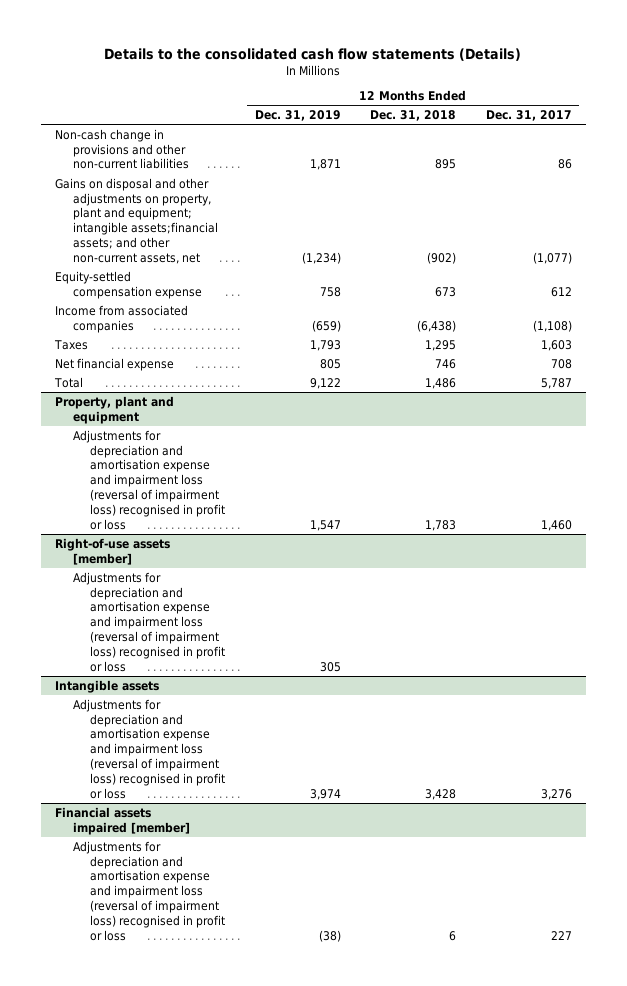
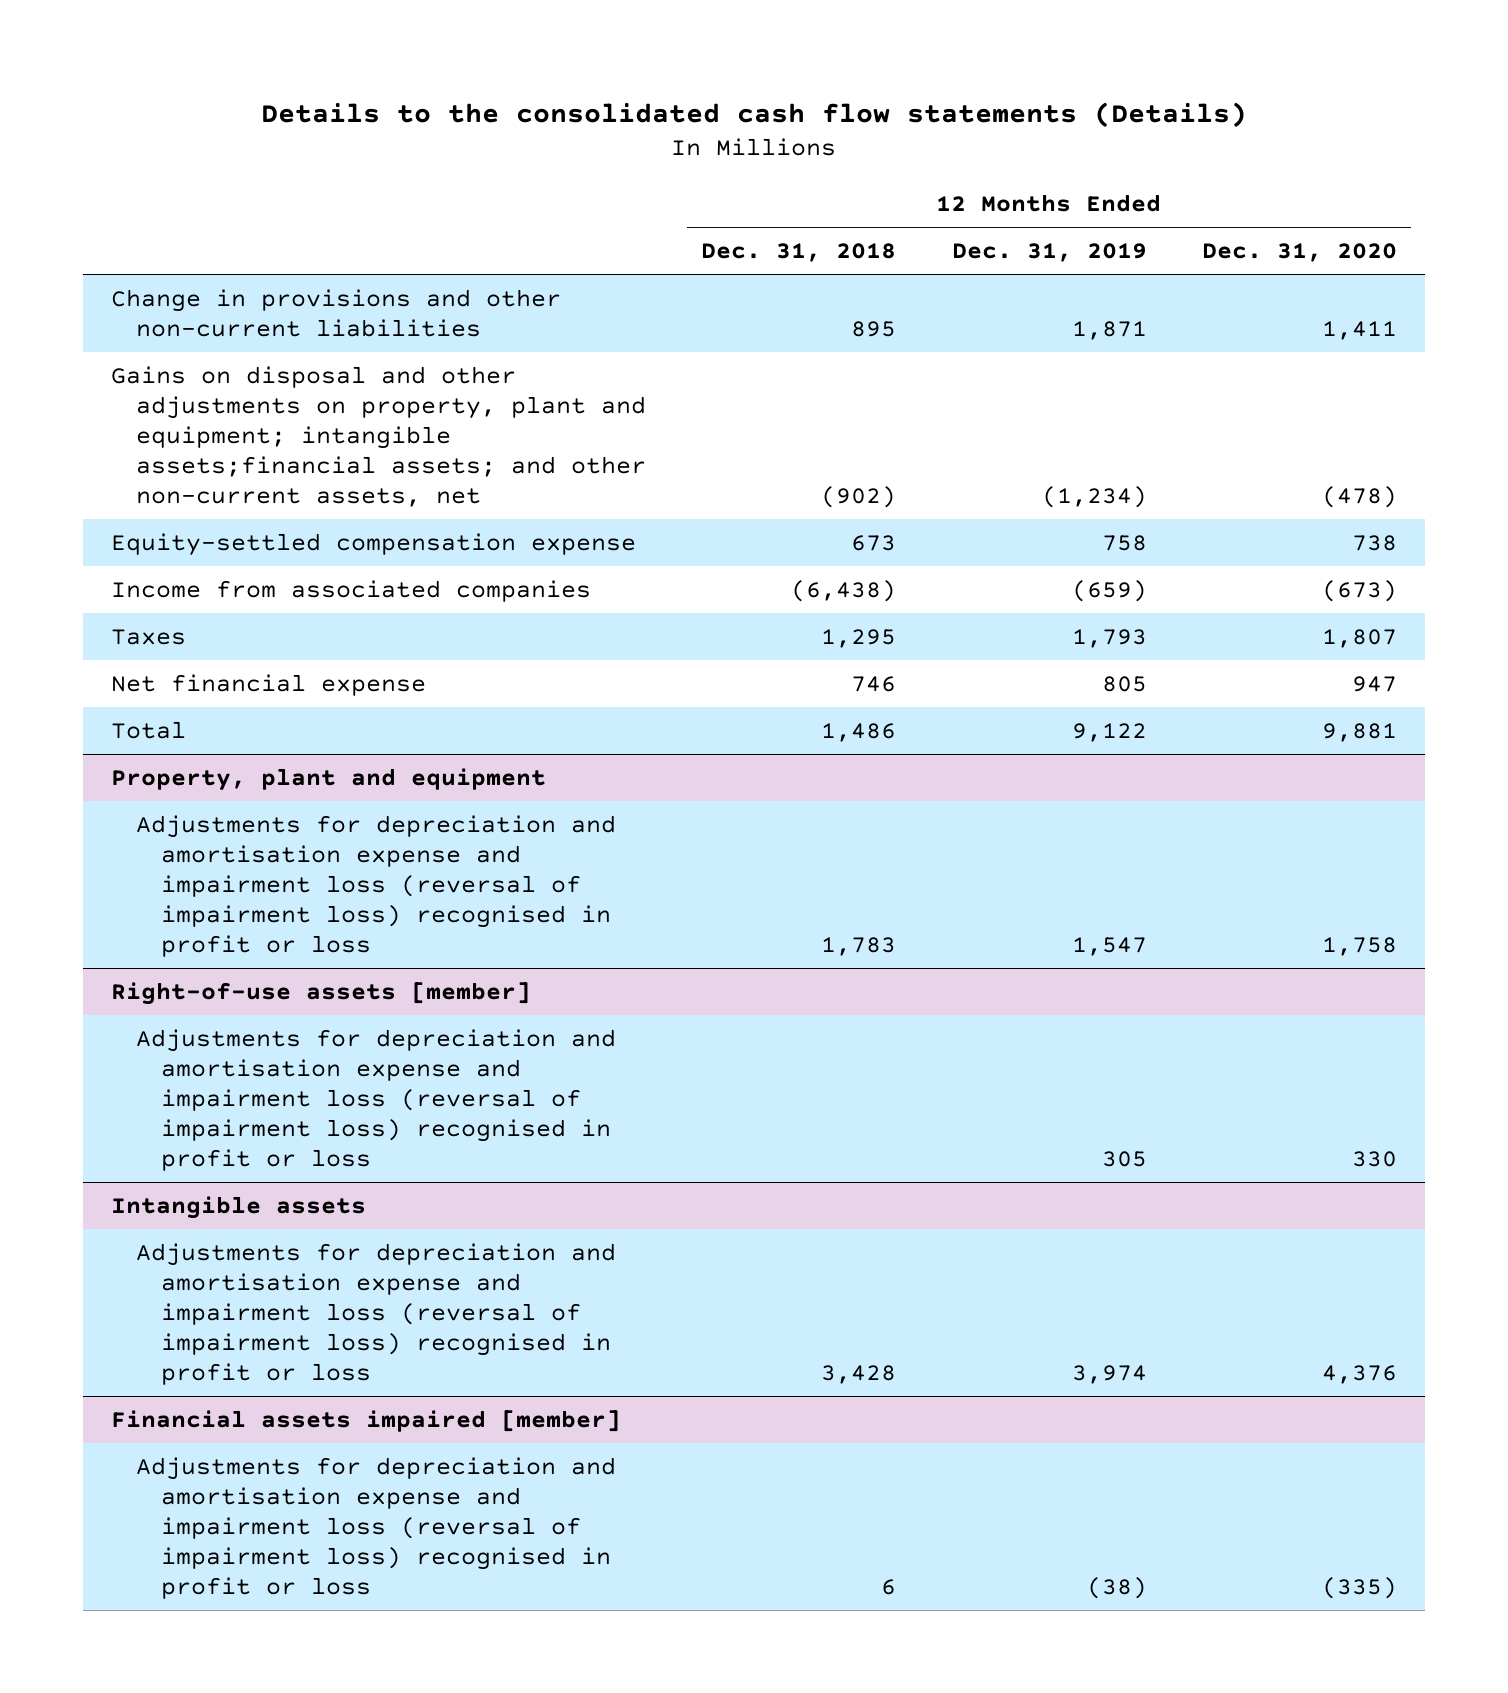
- | 12 Months Ended Dec. 31, 2019 | 12 Months Ended Dec. 31, 2018 | 12 Months Ended Dec. 31, 2017
+ | 12 Months Ended Dec. 31, 2018 | 12 Months Ended Dec. 31, 2019 | 12 Months Ended Dec. 31, 2020
- Non-cash change in provisions and other non-current liabilities | 1,871 | 895 | 86
+ Change in provisions and other non-current liabilities | 895 | 1,871 | 1,411

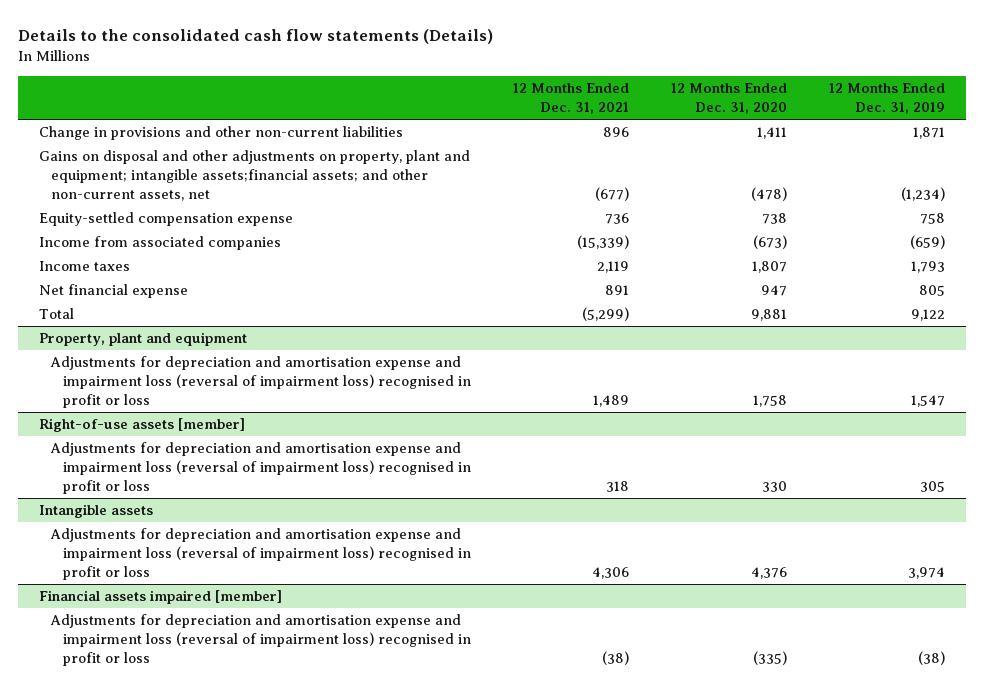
- | 12 Months Ended Dec. 31, 2018 | 12 Months Ended Dec. 31, 2019 | 12 Months Ended Dec. 31, 2020
+ | 12 Months Ended Dec. 31, 2021 | 12 Months Ended Dec. 31, 2020 | 12 Months Ended Dec. 31, 2019
- Taxes | 1,295 | 1,793 | 1,807
+ Income taxes | 2,119 | 1,807 | 1,793

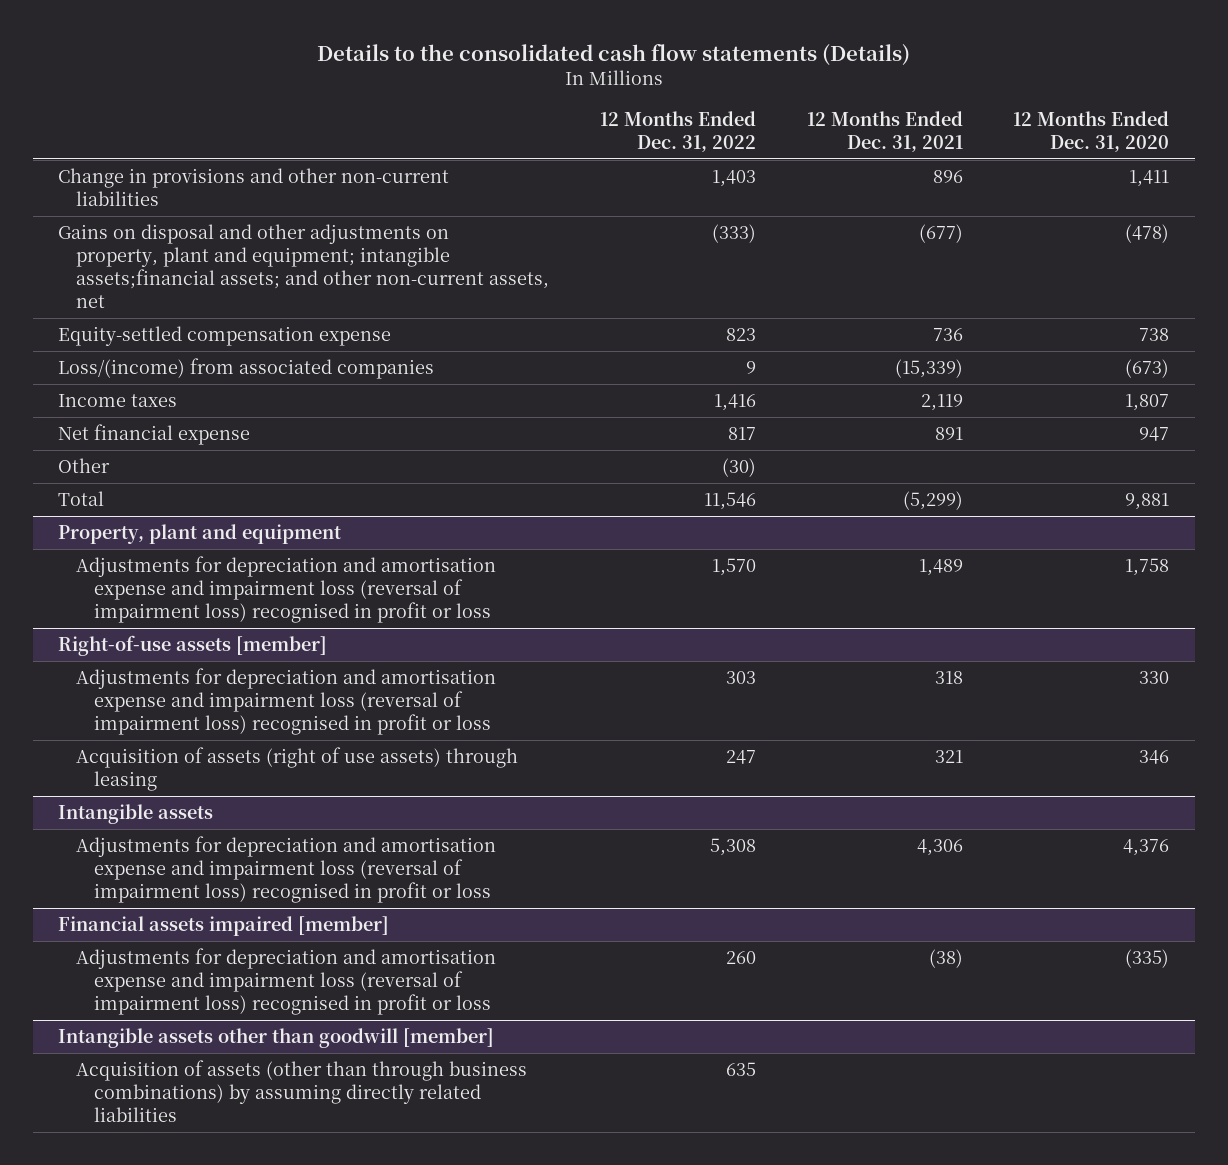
- | 12 Months Ended Dec. 31, 2021 | 12 Months Ended Dec. 31, 2020 | 12 Months Ended Dec. 31, 2019
+ | 12 Months Ended Dec. 31, 2022 | 12 Months Ended Dec. 31, 2021 | 12 Months Ended Dec. 31, 2020
- Income from associated companies | (15,339) | (673) | (659)
+ Loss/(income) from associated companies | 9 | (15,339) | (673)
+ Other | (30) | |
@ Right-of-use assets [member]
+ Acquisition of assets (right of use assets) through leasing | 247 | 321 | 346
+ Intangible assets other than goodwill [member]
+ Acquisition of assets (other than through business combinations) by assuming directly related liabilities | 635 | |

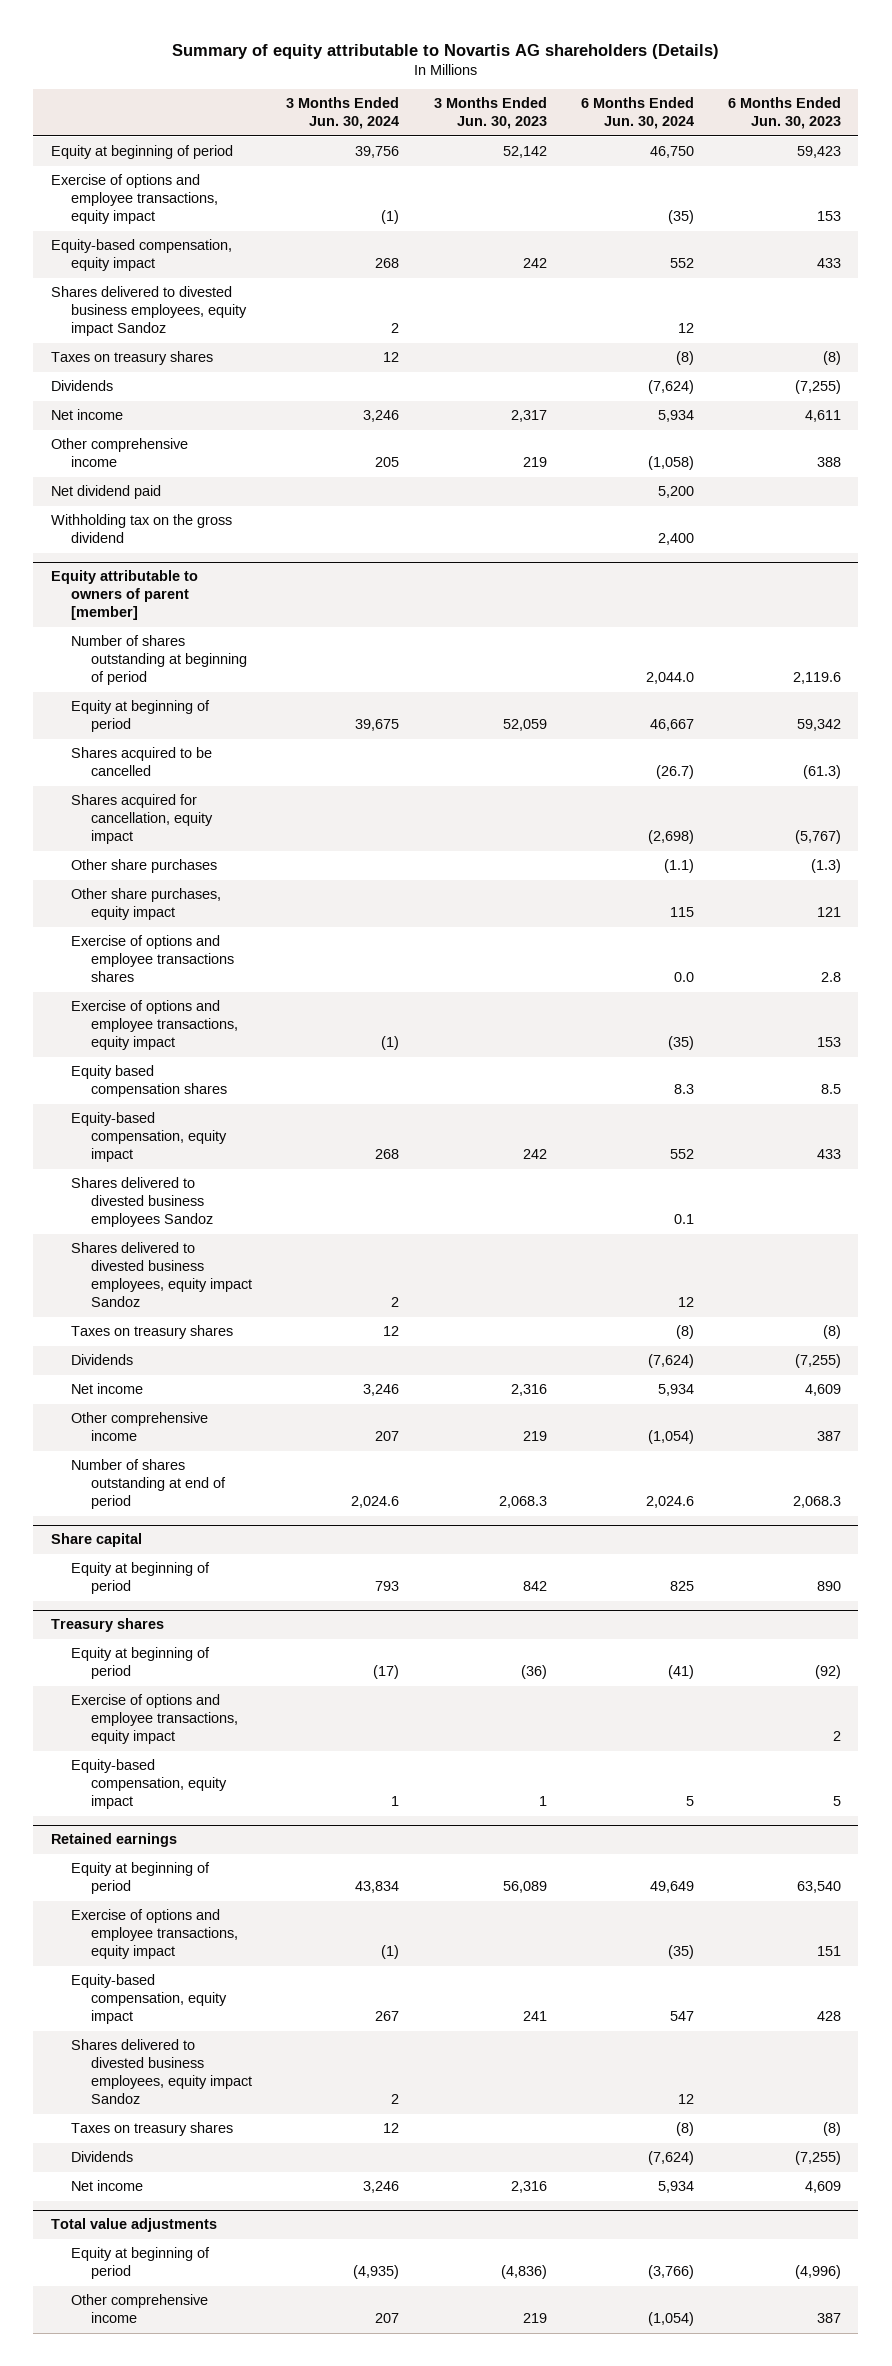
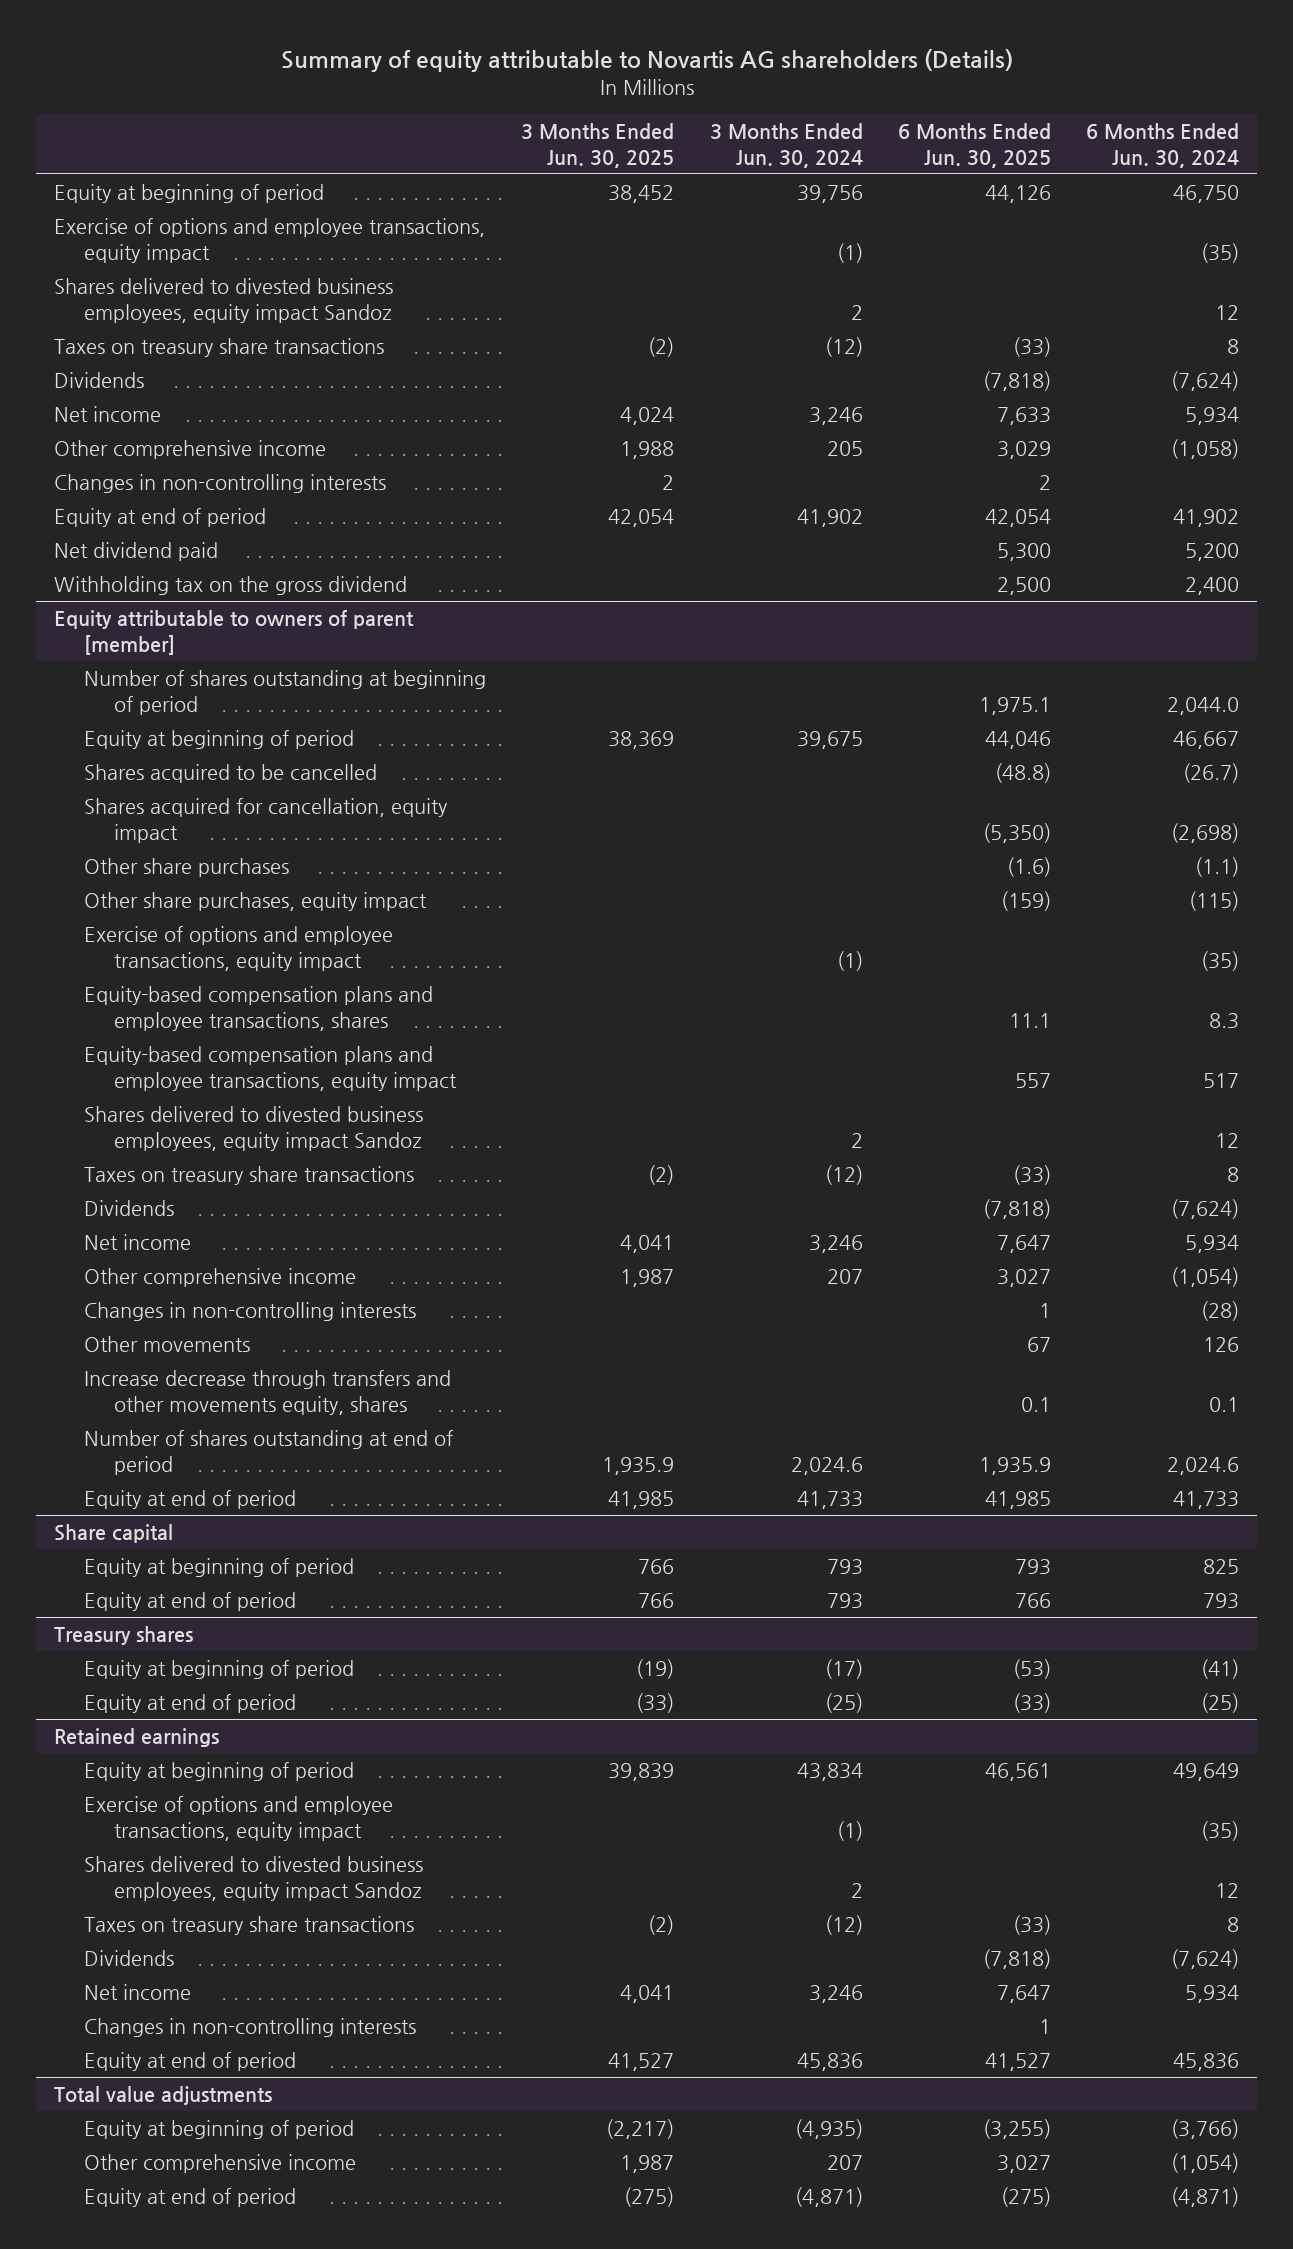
- | 3 Months Ended Jun. 30, 2024 | 3 Months Ended Jun. 30, 2023 | 6 Months Ended Jun. 30, 2024 | 6 Months Ended Jun. 30, 2023
+ | 3 Months Ended Jun. 30, 2025 | 3 Months Ended Jun. 30, 2024 | 6 Months Ended Jun. 30, 2025 | 6 Months Ended Jun. 30, 2024
- Equity-based compensation, equity impact | 268 | 242 | 552 | 433
- Taxes on treasury shares | 12 | | (8) | (8)
+ Taxes on treasury share transactions | (2) | (12) | (33) | 8
+ Changes in non-controlling interests | 2 | | 2 |
+ Equity at end of period | 42,054 | 41,902 | 42,054 | 41,902
@ Equity attributable to owners of parent [member]
- Other share purchases, equity impact | | | 115 | 121
- Exercise of options and employee transactions shares | | | 0.0 | 2.8
+ Other share purchases, equity impact | | | (159) | (115)
- Equity based compensation shares | | | 8.3 | 8.5
- Equity-based compensation, equity impact | 268 | 242 | 552 | 433
- Shares delivered to divested business employees Sandoz | | | 0.1 |
+ Equity-based compensation plans and employee transactions, shares | | | 11.1 | 8.3
+ Equity-based compensation plans and employee transactions, equity impact | | | 557 | 517
- Taxes on treasury shares | 12 | | (8) | (8)
+ Taxes on treasury share transactions | (2) | (12) | (33) | 8
+ Changes in non-controlling interests | | | 1 | (28)
+ Other movements | | | 67 | 126
+ Increase decrease through transfers and other movements equity, shares | | | 0.1 | 0.1
+ Equity at end of period | 41,985 | 41,733 | 41,985 | 41,733
@ Share capital
+ Equity at end of period | 766 | 793 | 766 | 793
@ Treasury shares
- Exercise of options and employee transactions, equity impact | | | | 2
- Equity-based compensation, equity impact | 1 | 1 | 5 | 5
+ Equity at end of period | (33) | (25) | (33) | (25)
@ Retained earnings
- Equity-based compensation, equity impact | 267 | 241 | 547 | 428
- Taxes on treasury shares | 12 | | (8) | (8)
+ Taxes on treasury share transactions | (2) | (12) | (33) | 8
+ Changes in non-controlling interests | | | 1 |
+ Equity at end of period | 41,527 | 45,836 | 41,527 | 45,836
@ Total value adjustments
+ Equity at end of period | (275) | (4,871) | (275) | (4,871)

